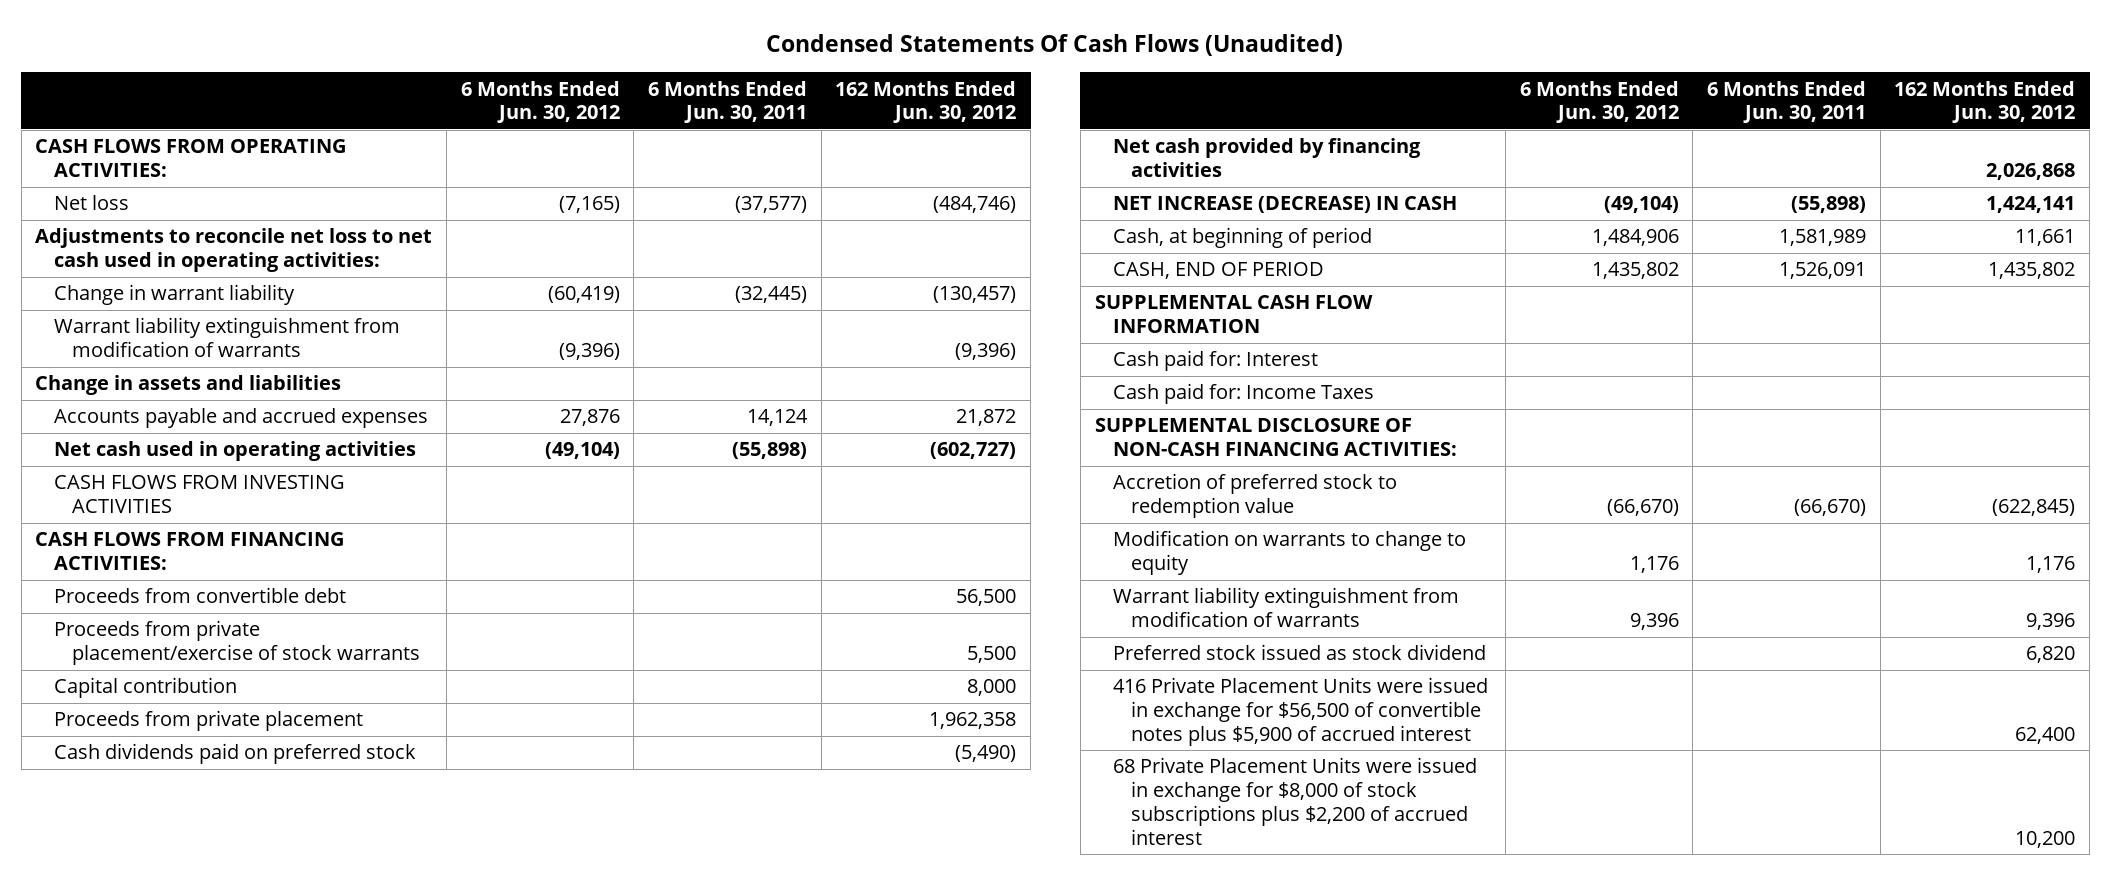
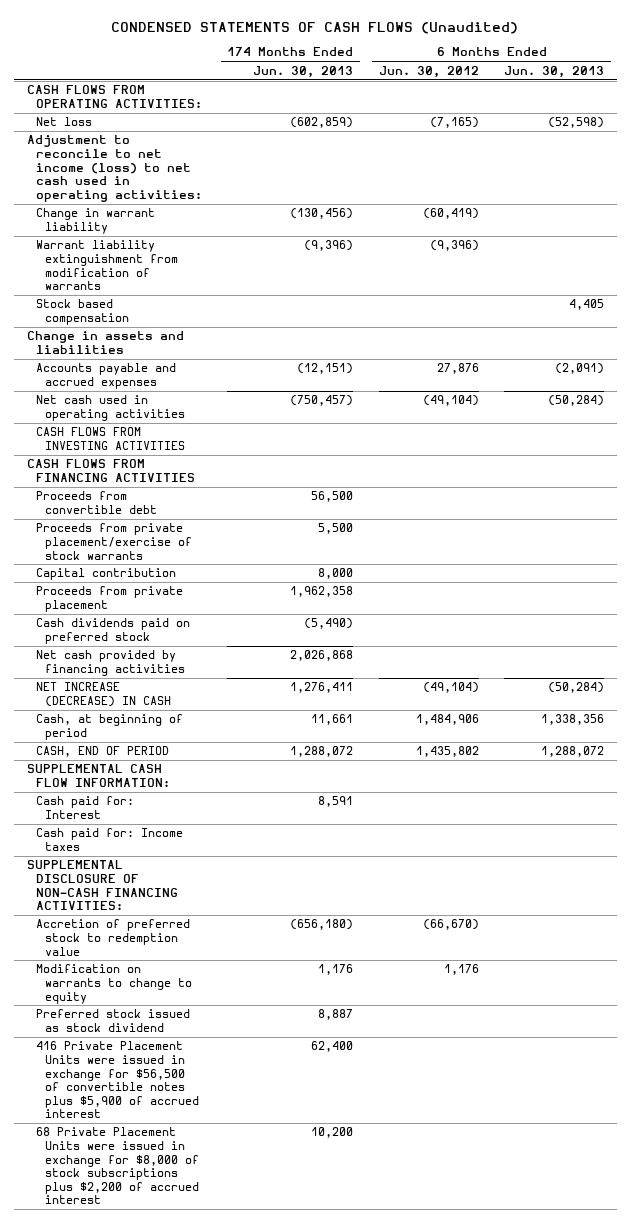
- Condensed Statements Of Cash Flows (Unaudited)
+ CONDENSED STATEMENTS OF CASH FLOWS (Unaudited)
- | 6 Months Ended Jun. 30, 2012 | 6 Months Ended Jun. 30, 2011 | 162 Months Ended Jun. 30, 2012
+ | 174 Months Ended Jun. 30, 2013 | 6 Months Ended Jun. 30, 2012 | 6 Months Ended Jun. 30, 2013
- Adjustments to reconcile net loss to net cash used in operating activities:
+ Adjustment to reconcile to net income (loss) to net cash used in operating activities:
+ Stock based compensation | | | 4,405
- CASH FLOWS FROM FINANCING ACTIVITIES:
+ CASH FLOWS FROM FINANCING ACTIVITIES
- SUPPLEMENTAL CASH FLOW INFORMATION
+ SUPPLEMENTAL CASH FLOW INFORMATION:
- Cash paid for: Income Taxes
+ Cash paid for: Income taxes
- Warrant liability extinguishment from modification of warrants | 9,396 | | 9,396

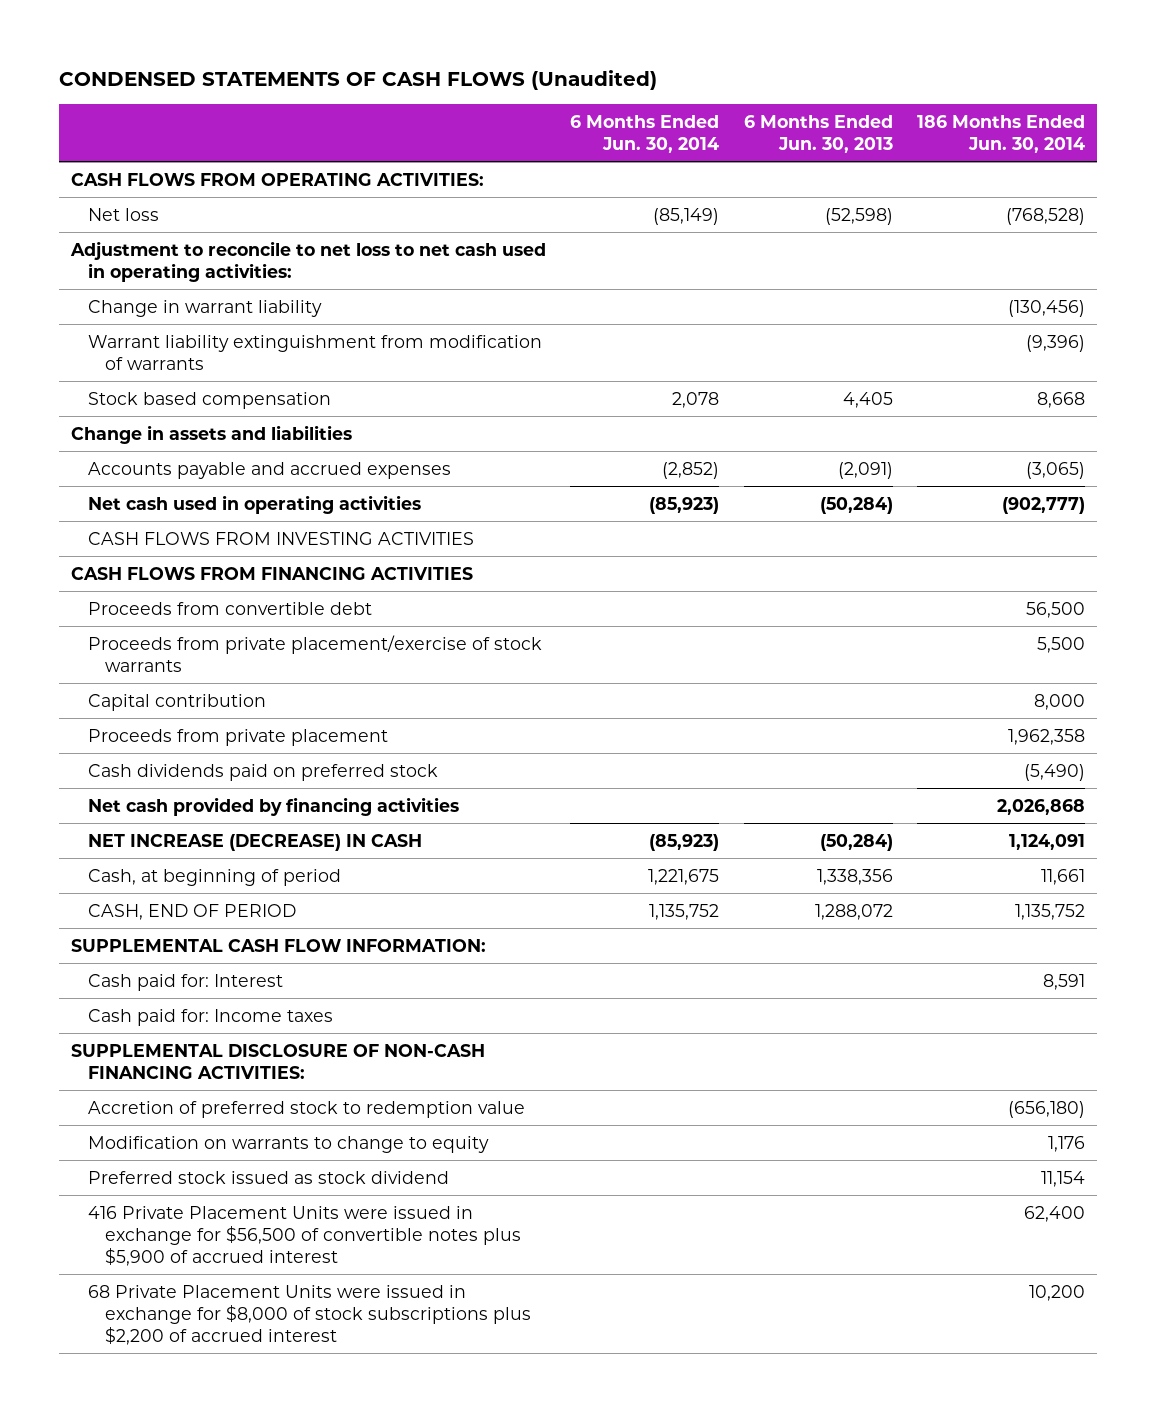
- | 174 Months Ended Jun. 30, 2013 | 6 Months Ended Jun. 30, 2012 | 6 Months Ended Jun. 30, 2013
+ | 6 Months Ended Jun. 30, 2014 | 6 Months Ended Jun. 30, 2013 | 186 Months Ended Jun. 30, 2014
- Adjustment to reconcile to net income (loss) to net cash used in operating activities:
+ Adjustment to reconcile to net loss to net cash used in operating activities:

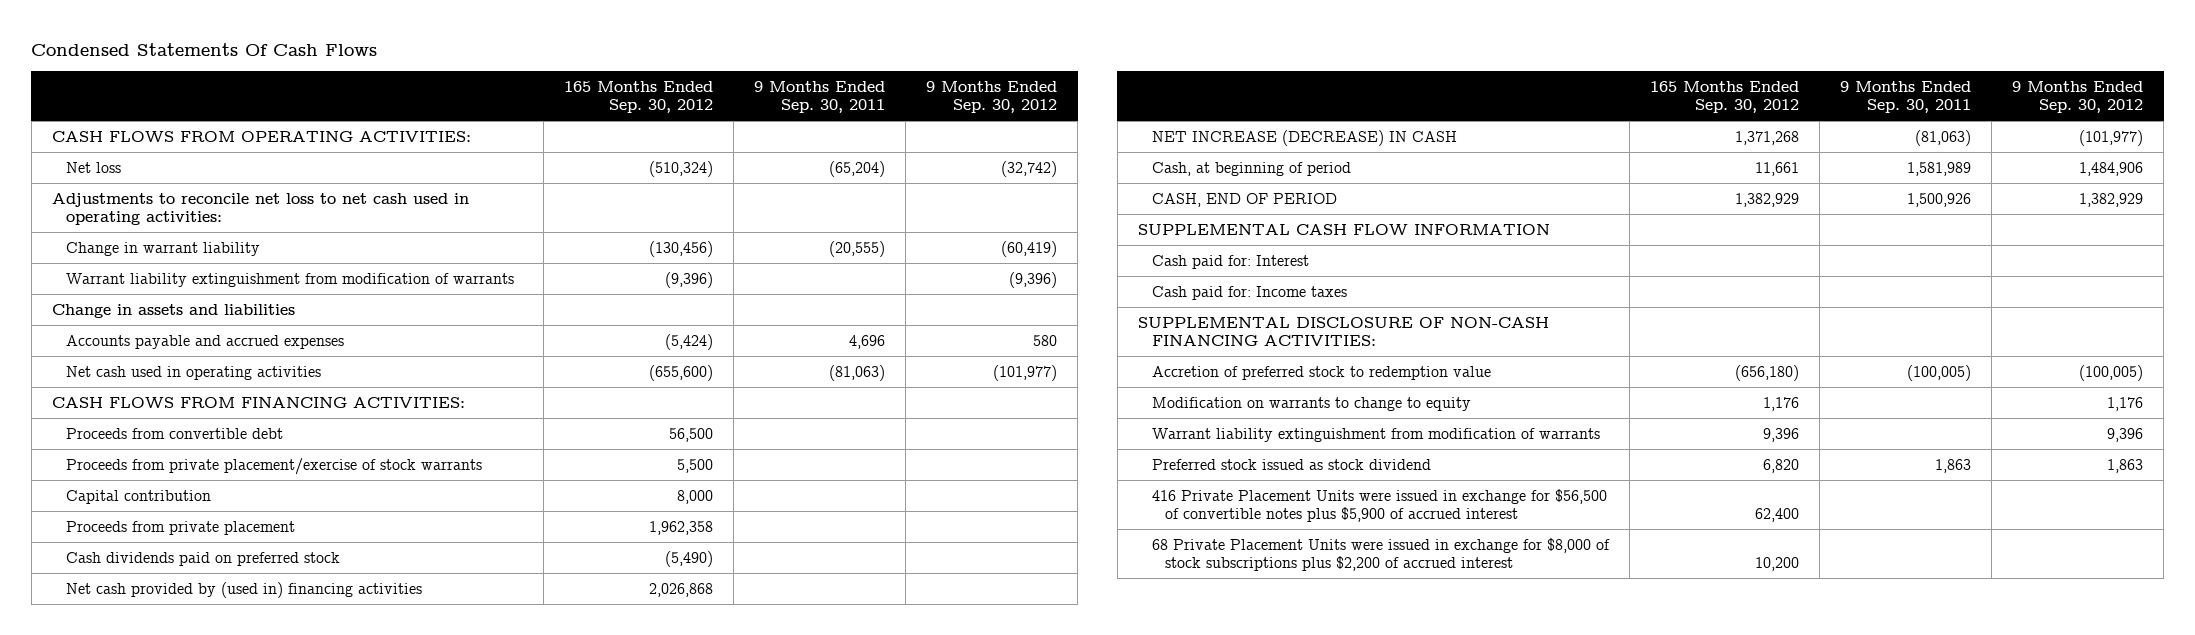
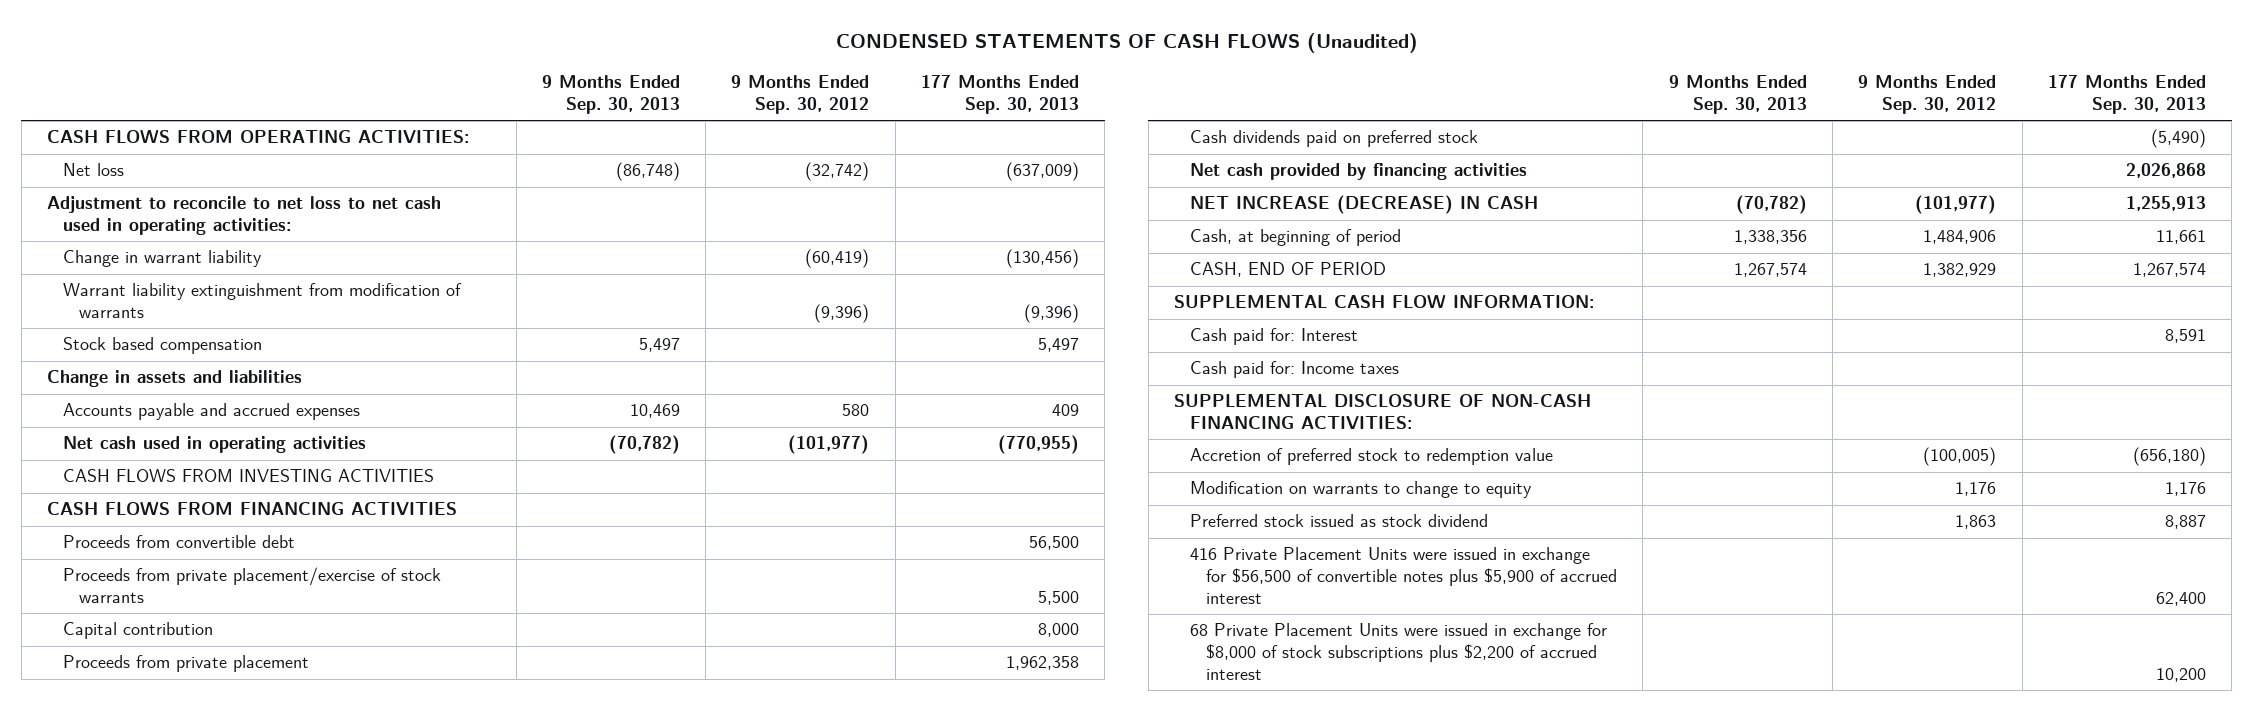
- Condensed Statements Of Cash Flows
+ CONDENSED STATEMENTS OF CASH FLOWS (Unaudited)
- | 165 Months Ended Sep. 30, 2012 | 9 Months Ended Sep. 30, 2011 | 9 Months Ended Sep. 30, 2012
+ | 9 Months Ended Sep. 30, 2013 | 9 Months Ended Sep. 30, 2012 | 177 Months Ended Sep. 30, 2013
- Adjustments to reconcile net loss to net cash used in operating activities:
+ Adjustment to reconcile to net loss to net cash used in operating activities:
+ Stock based compensation | 5,497 | | 5,497
- CASH FLOWS FROM FINANCING ACTIVITIES:
+ CASH FLOWS FROM INVESTING ACTIVITIES
+ CASH FLOWS FROM FINANCING ACTIVITIES
- Net cash provided by (used in) financing activities | 2,026,868 | |
+ Net cash provided by financing activities | | | 2,026,868
- SUPPLEMENTAL CASH FLOW INFORMATION
+ SUPPLEMENTAL CASH FLOW INFORMATION:
- Warrant liability extinguishment from modification of warrants | 9,396 | | 9,396

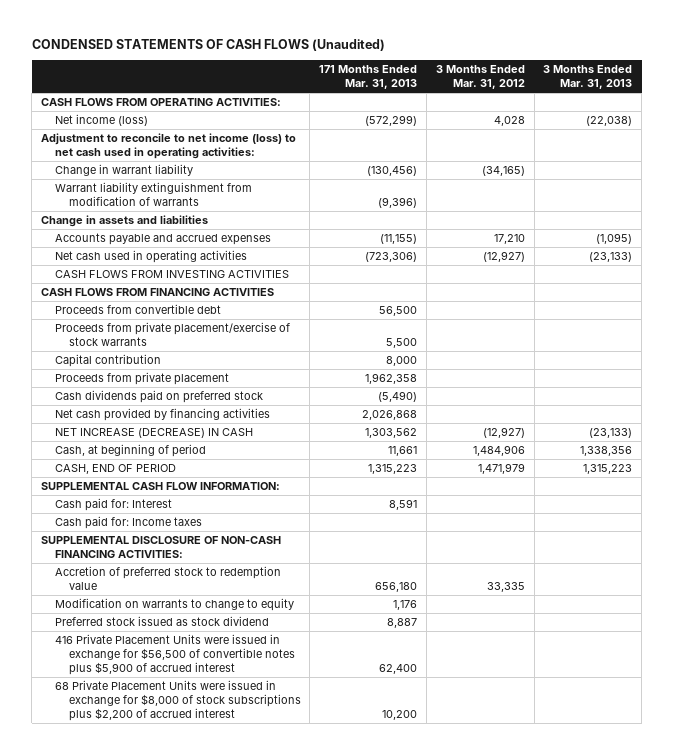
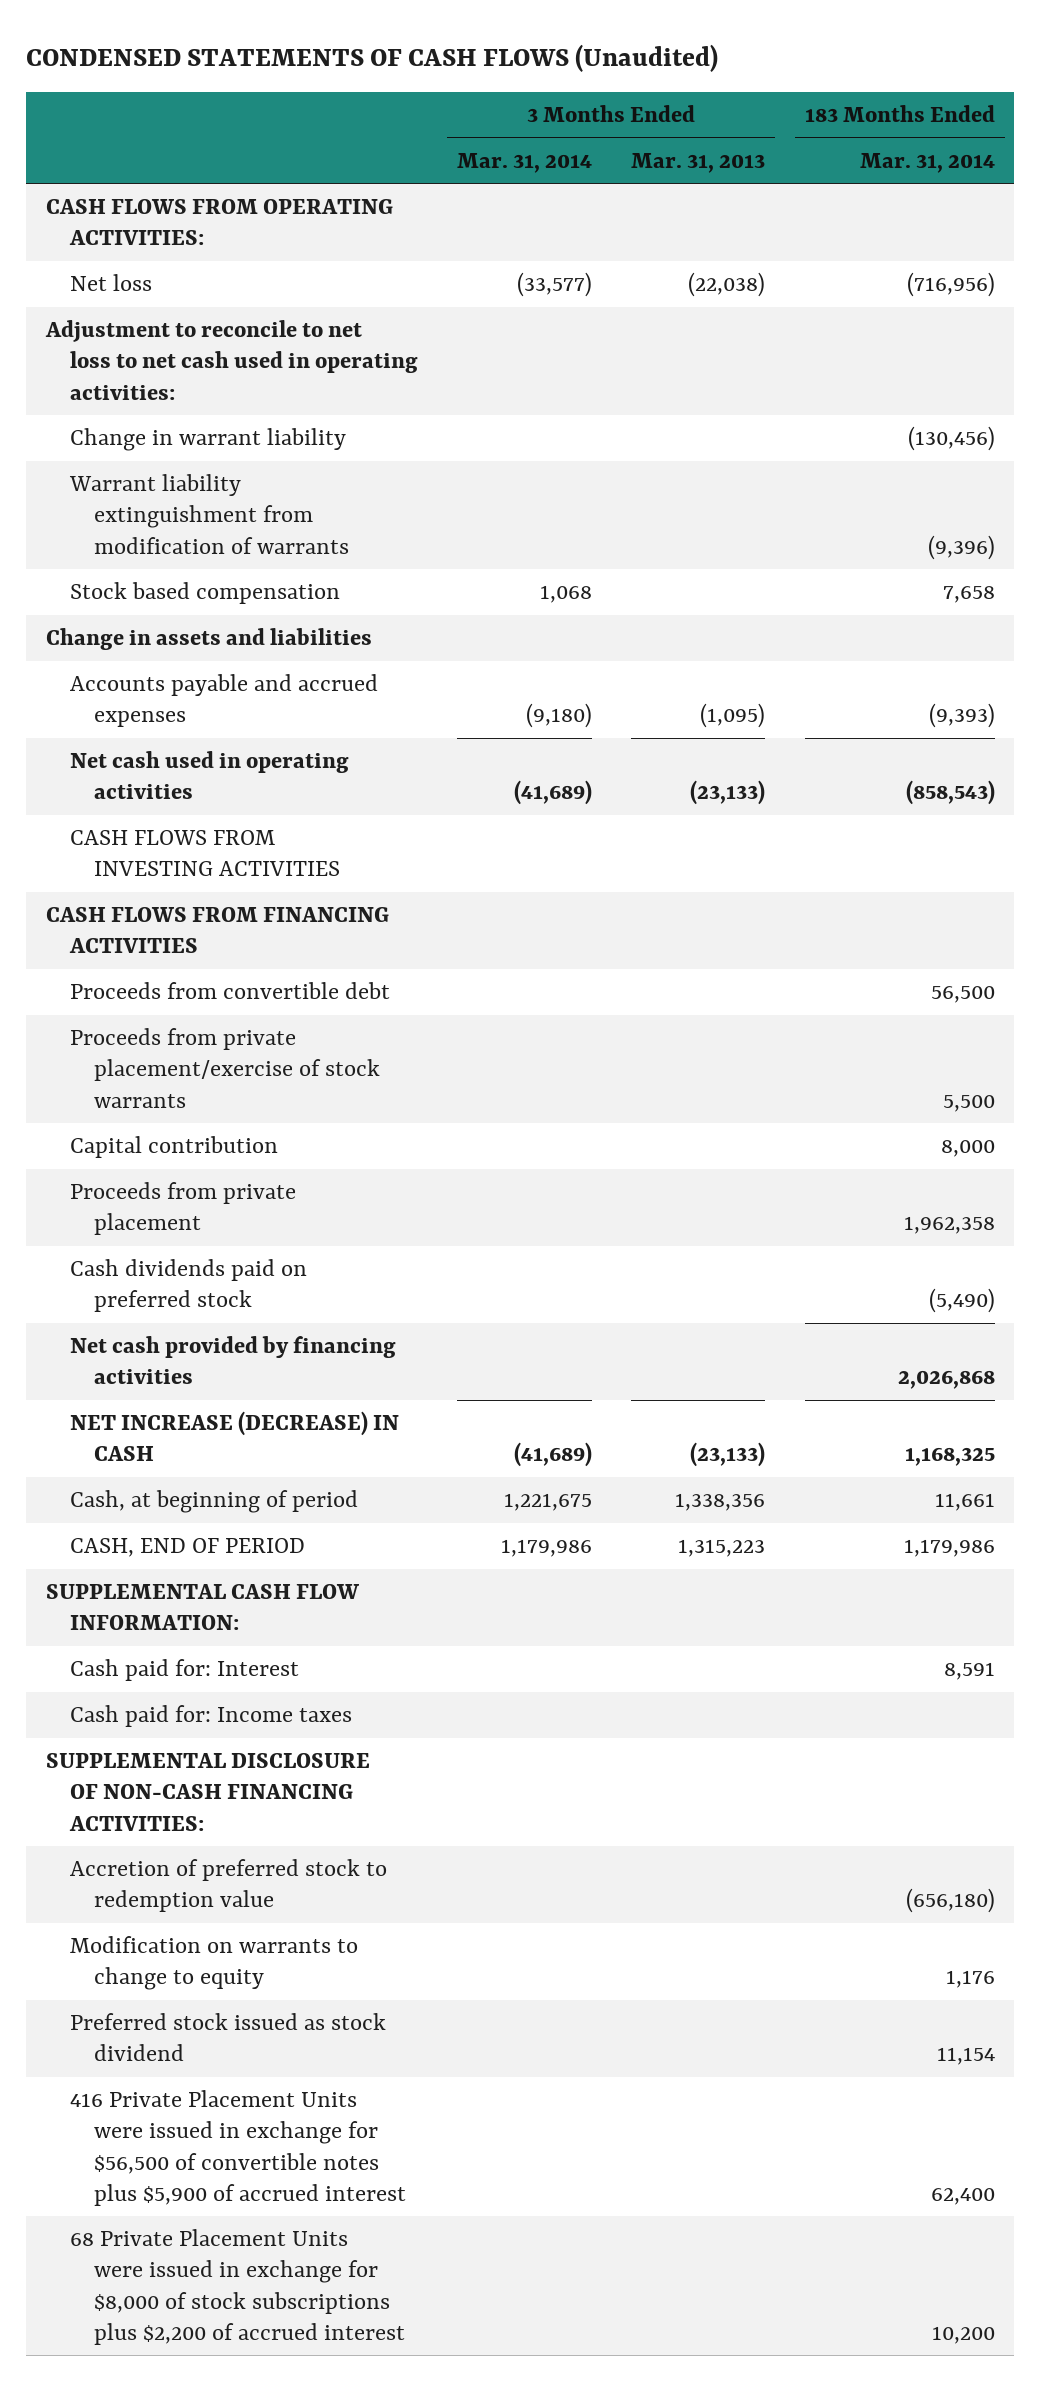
- | 171 Months Ended Mar. 31, 2013 | 3 Months Ended Mar. 31, 2012 | 3 Months Ended Mar. 31, 2013
+ | 3 Months Ended Mar. 31, 2014 | 3 Months Ended Mar. 31, 2013 | 183 Months Ended Mar. 31, 2014
- Net income (loss) | (572,299) | 4,028 | (22,038)
- Adjustment to reconcile to net income (loss) to net cash used in operating activities:
+ Net loss | (33,577) | (22,038) | (716,956)
+ Adjustment to reconcile to net loss to net cash used in operating activities:
+ Stock based compensation | 1,068 | | 7,658

